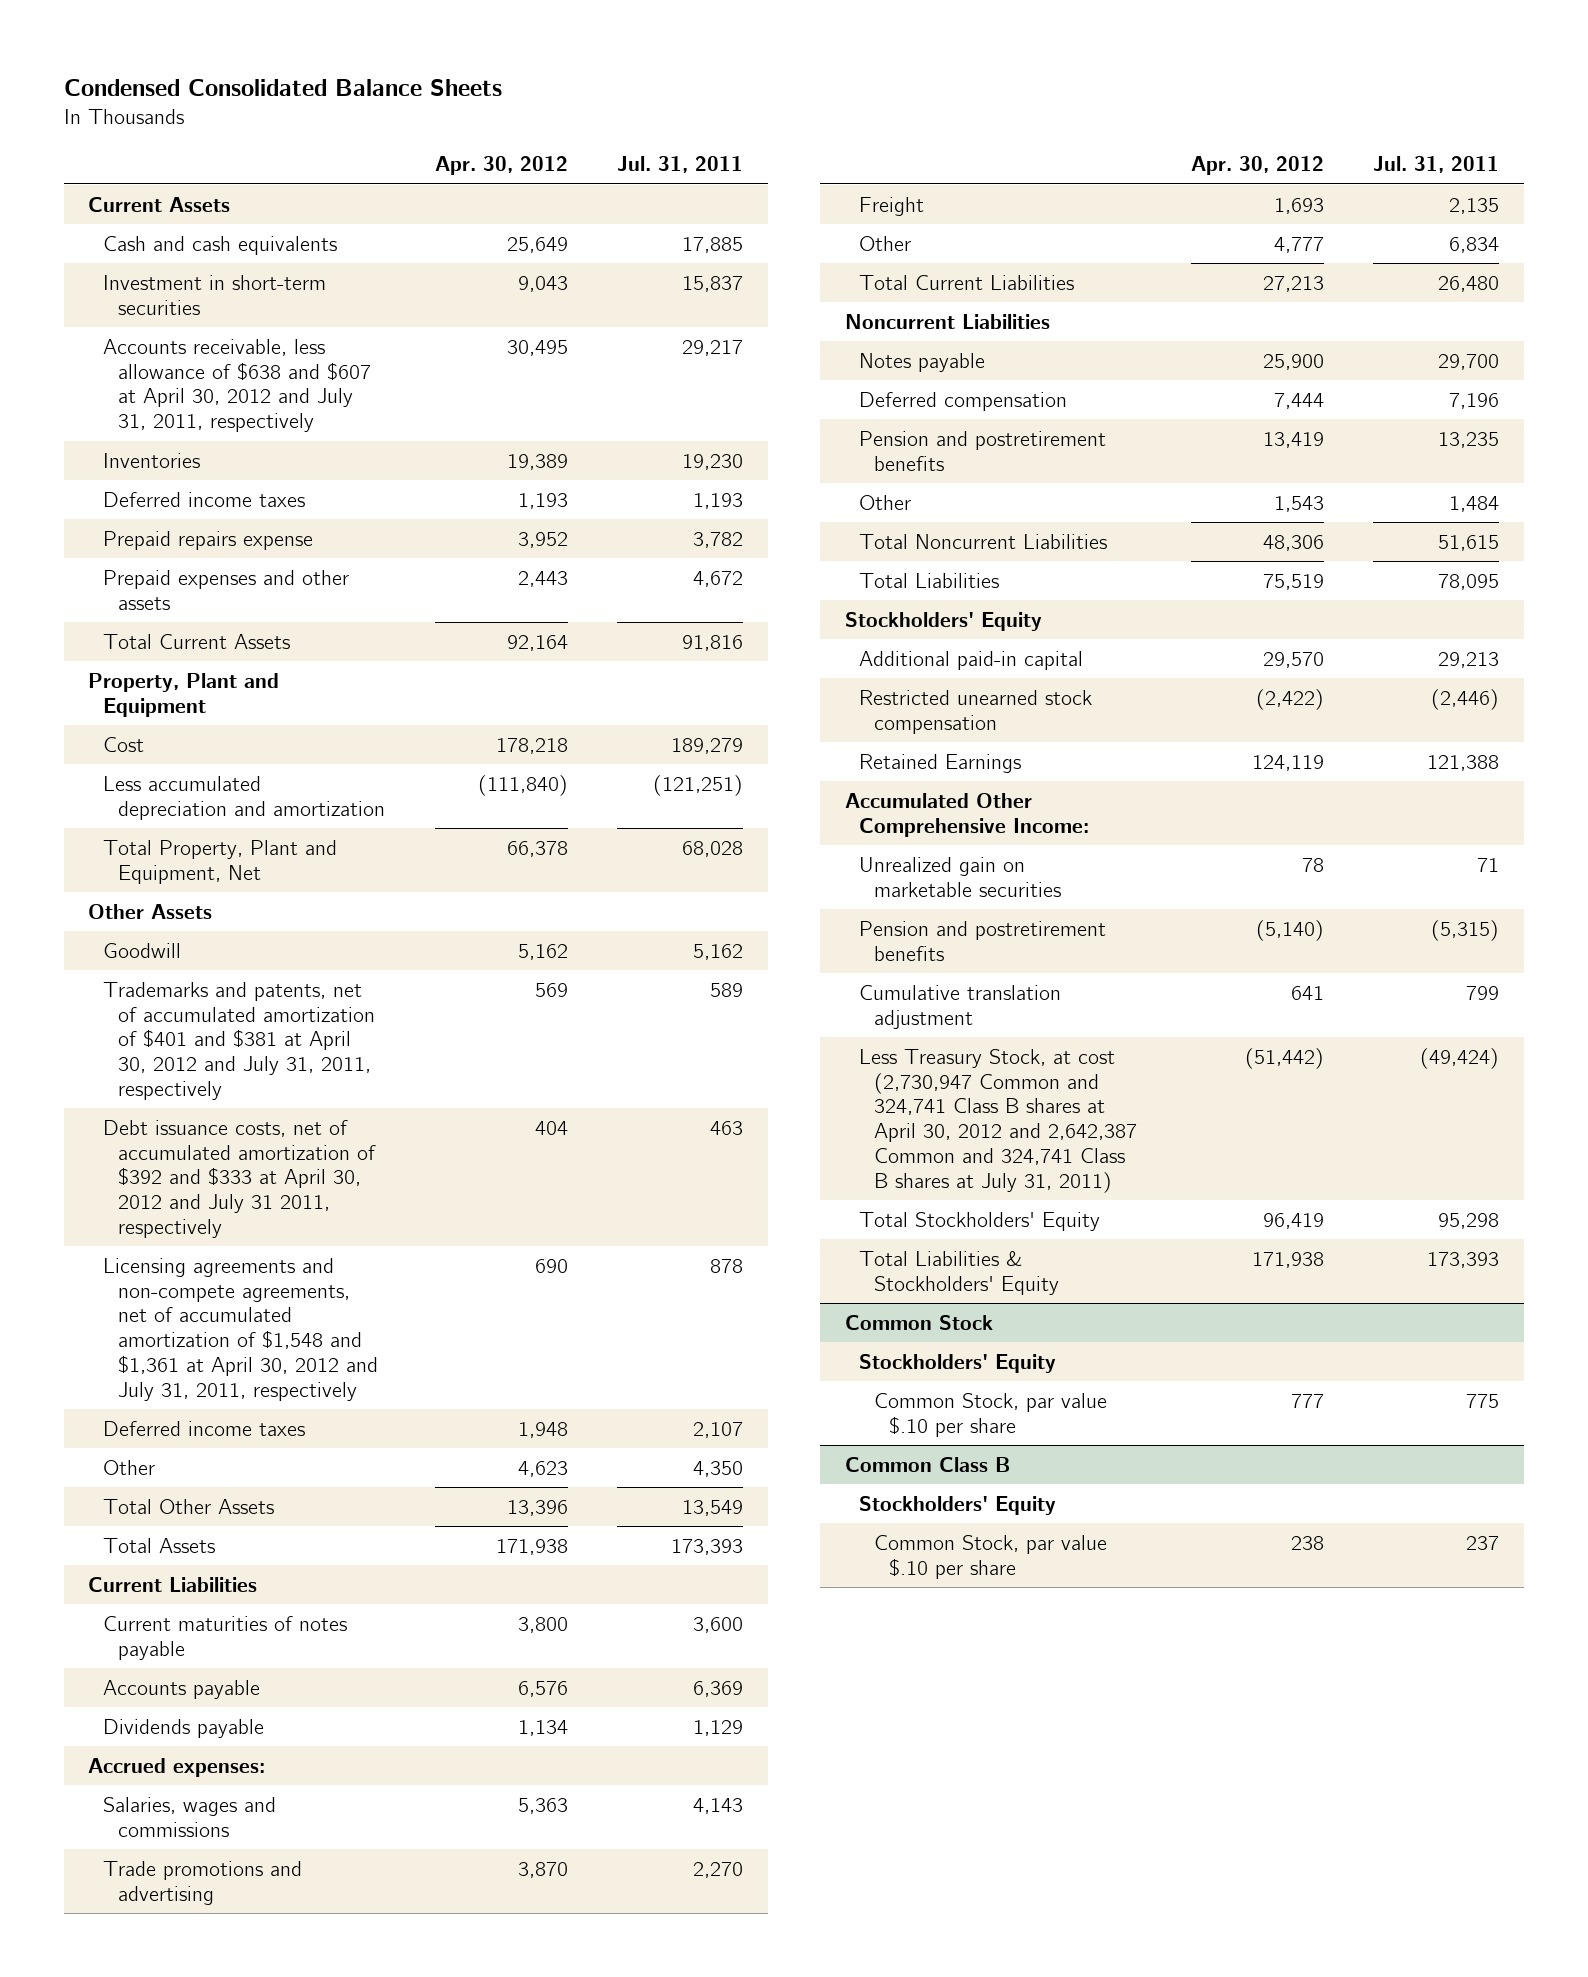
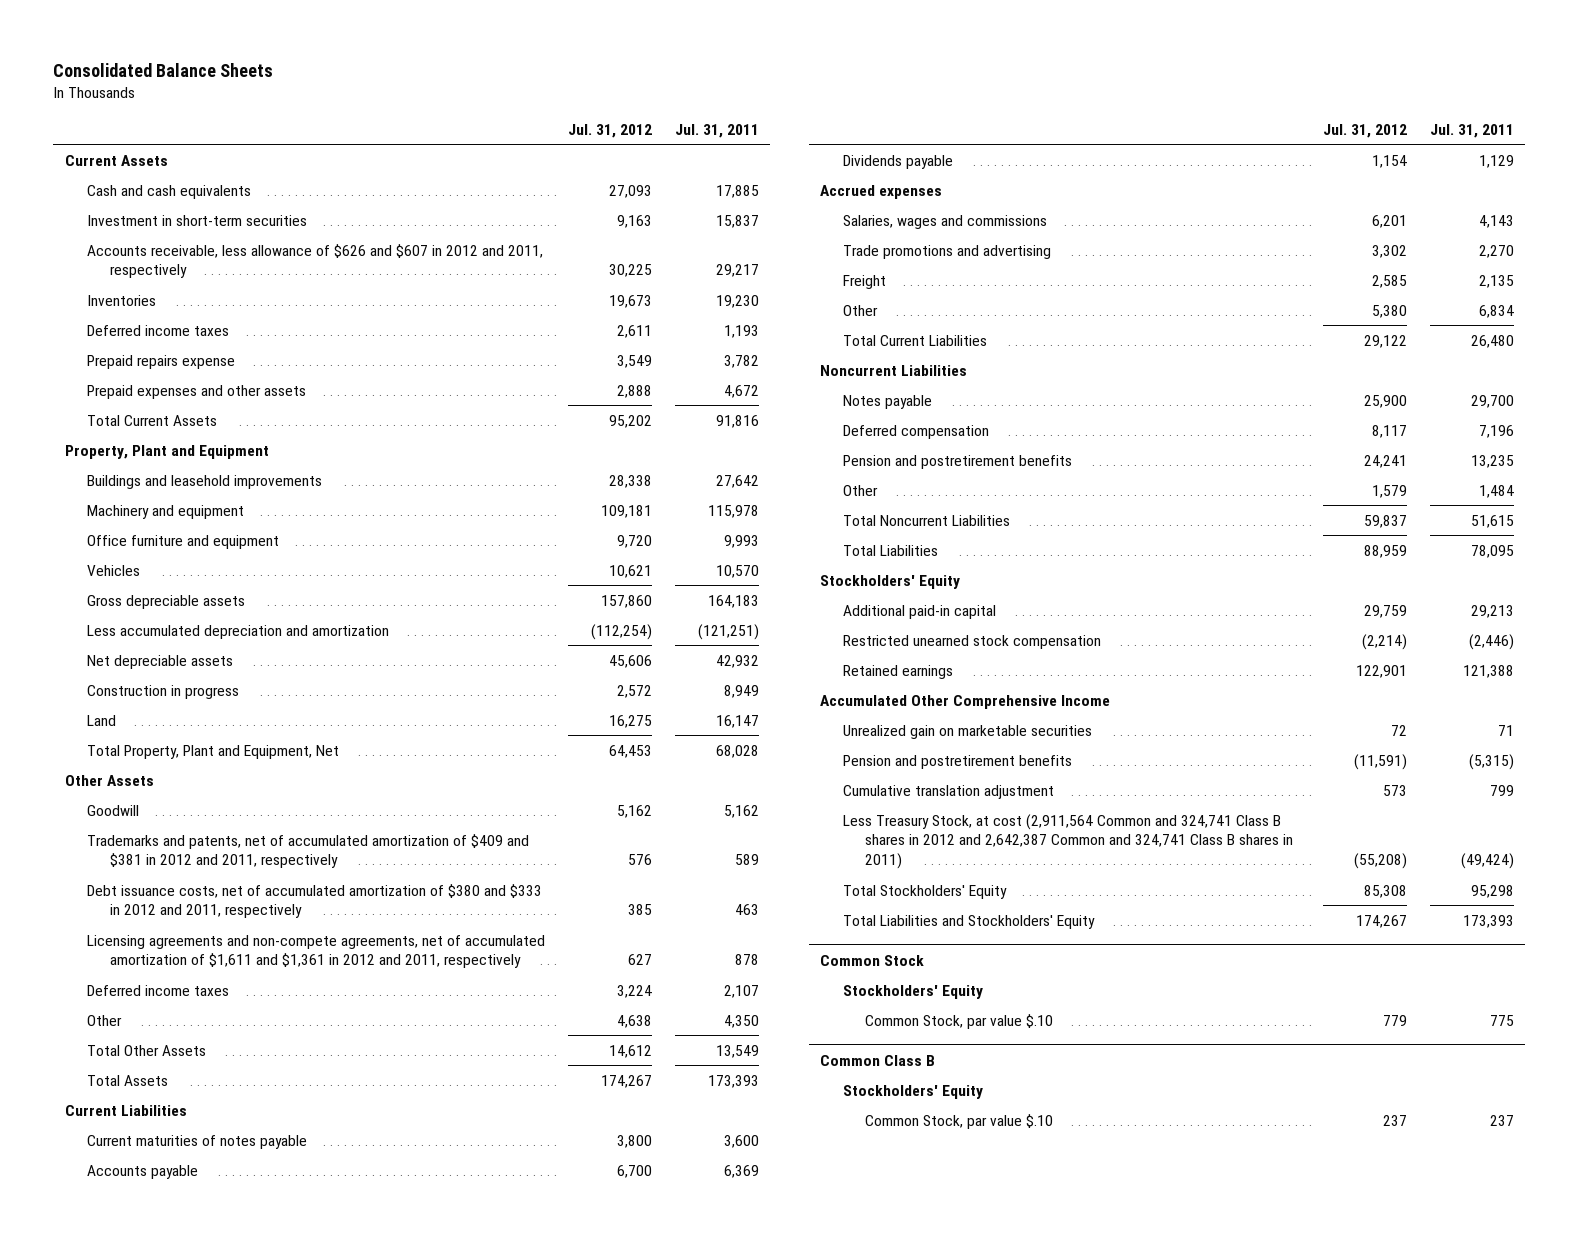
- Condensed Consolidated Balance Sheets
+ Consolidated Balance Sheets
- | Apr. 30, 2012 | Jul. 31, 2011
+ | Jul. 31, 2012 | Jul. 31, 2011
- Accounts receivable, less allowance of $638 and $607 at April 30, 2012 and July 31, 2011, respectively | 30,495 | 29,217
+ Accounts receivable, less allowance of $626 and $607 in 2012 and 2011, respectively | 30,225 | 29,217
- Cost | 178,218 | 189,279
+ Buildings and leasehold improvements | 28,338 | 27,642
+ Machinery and equipment | 109,181 | 115,978
+ Office furniture and equipment | 9,720 | 9,993
+ Vehicles | 10,621 | 10,570
+ Gross depreciable assets | 157,860 | 164,183
+ Net depreciable assets | 45,606 | 42,932
+ Construction in progress | 2,572 | 8,949
+ Land | 16,275 | 16,147
- Trademarks and patents, net of accumulated amortization of $401 and $381 at April 30, 2012 and July 31, 2011, respectively | 569 | 589
- Debt issuance costs, net of accumulated amortization of $392 and $333 at April 30, 2012 and July 31 2011, respectively | 404 | 463
- Licensing agreements and non-compete agreements, net of accumulated amortization of $1,548 and $1,361 at April 30, 2012 and July 31, 2011, respectively | 690 | 878
+ Trademarks and patents, net of accumulated amortization of $409 and $381 in 2012 and 2011, respectively | 576 | 589
+ Debt issuance costs, net of accumulated amortization of $380 and $333 in 2012 and 2011, respectively | 385 | 463
+ Licensing agreements and non-compete agreements, net of accumulated amortization of $1,611 and $1,361 in 2012 and 2011, respectively | 627 | 878
- Accrued expenses:
+ Accrued expenses
- Retained Earnings | 124,119 | 121,388
- Accumulated Other Comprehensive Income:
+ Retained earnings | 122,901 | 121,388
+ Accumulated Other Comprehensive Income
- Less Treasury Stock, at cost (2,730,947 Common and 324,741 Class B shares at April 30, 2012 and 2,642,387 Common and 324,741 Class B shares at July 31, 2011) | (51,442) | (49,424)
+ Less Treasury Stock, at cost (2,911,564 Common and 324,741 Class B shares in 2012 and 2,642,387 Common and 324,741 Class B shares in 2011) | (55,208) | (49,424)
- Total Liabilities & Stockholders' Equity | 171,938 | 173,393
+ Total Liabilities and Stockholders' Equity | 174,267 | 173,393
@ Common Stock
- Common Stock, par value $.10 per share | 777 | 775
+ Common Stock, par value $.10 | 779 | 775
@ Common Class B
- Common Stock, par value $.10 per share | 238 | 237
+ Common Stock, par value $.10 | 237 | 237

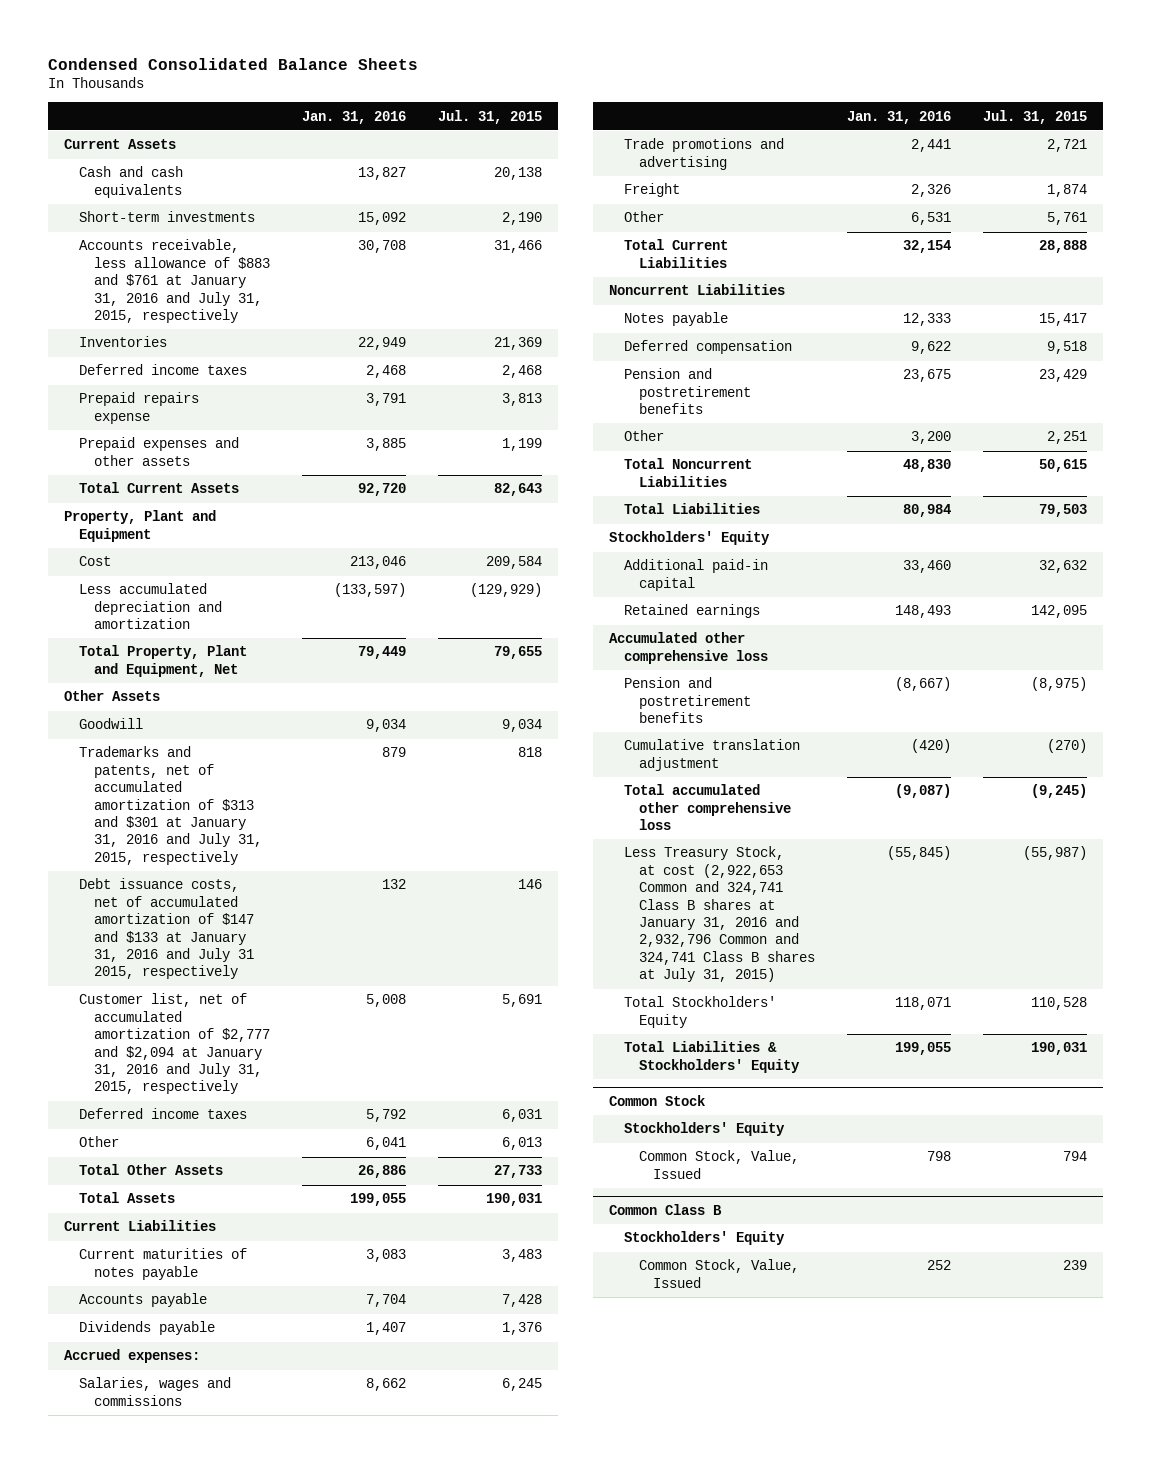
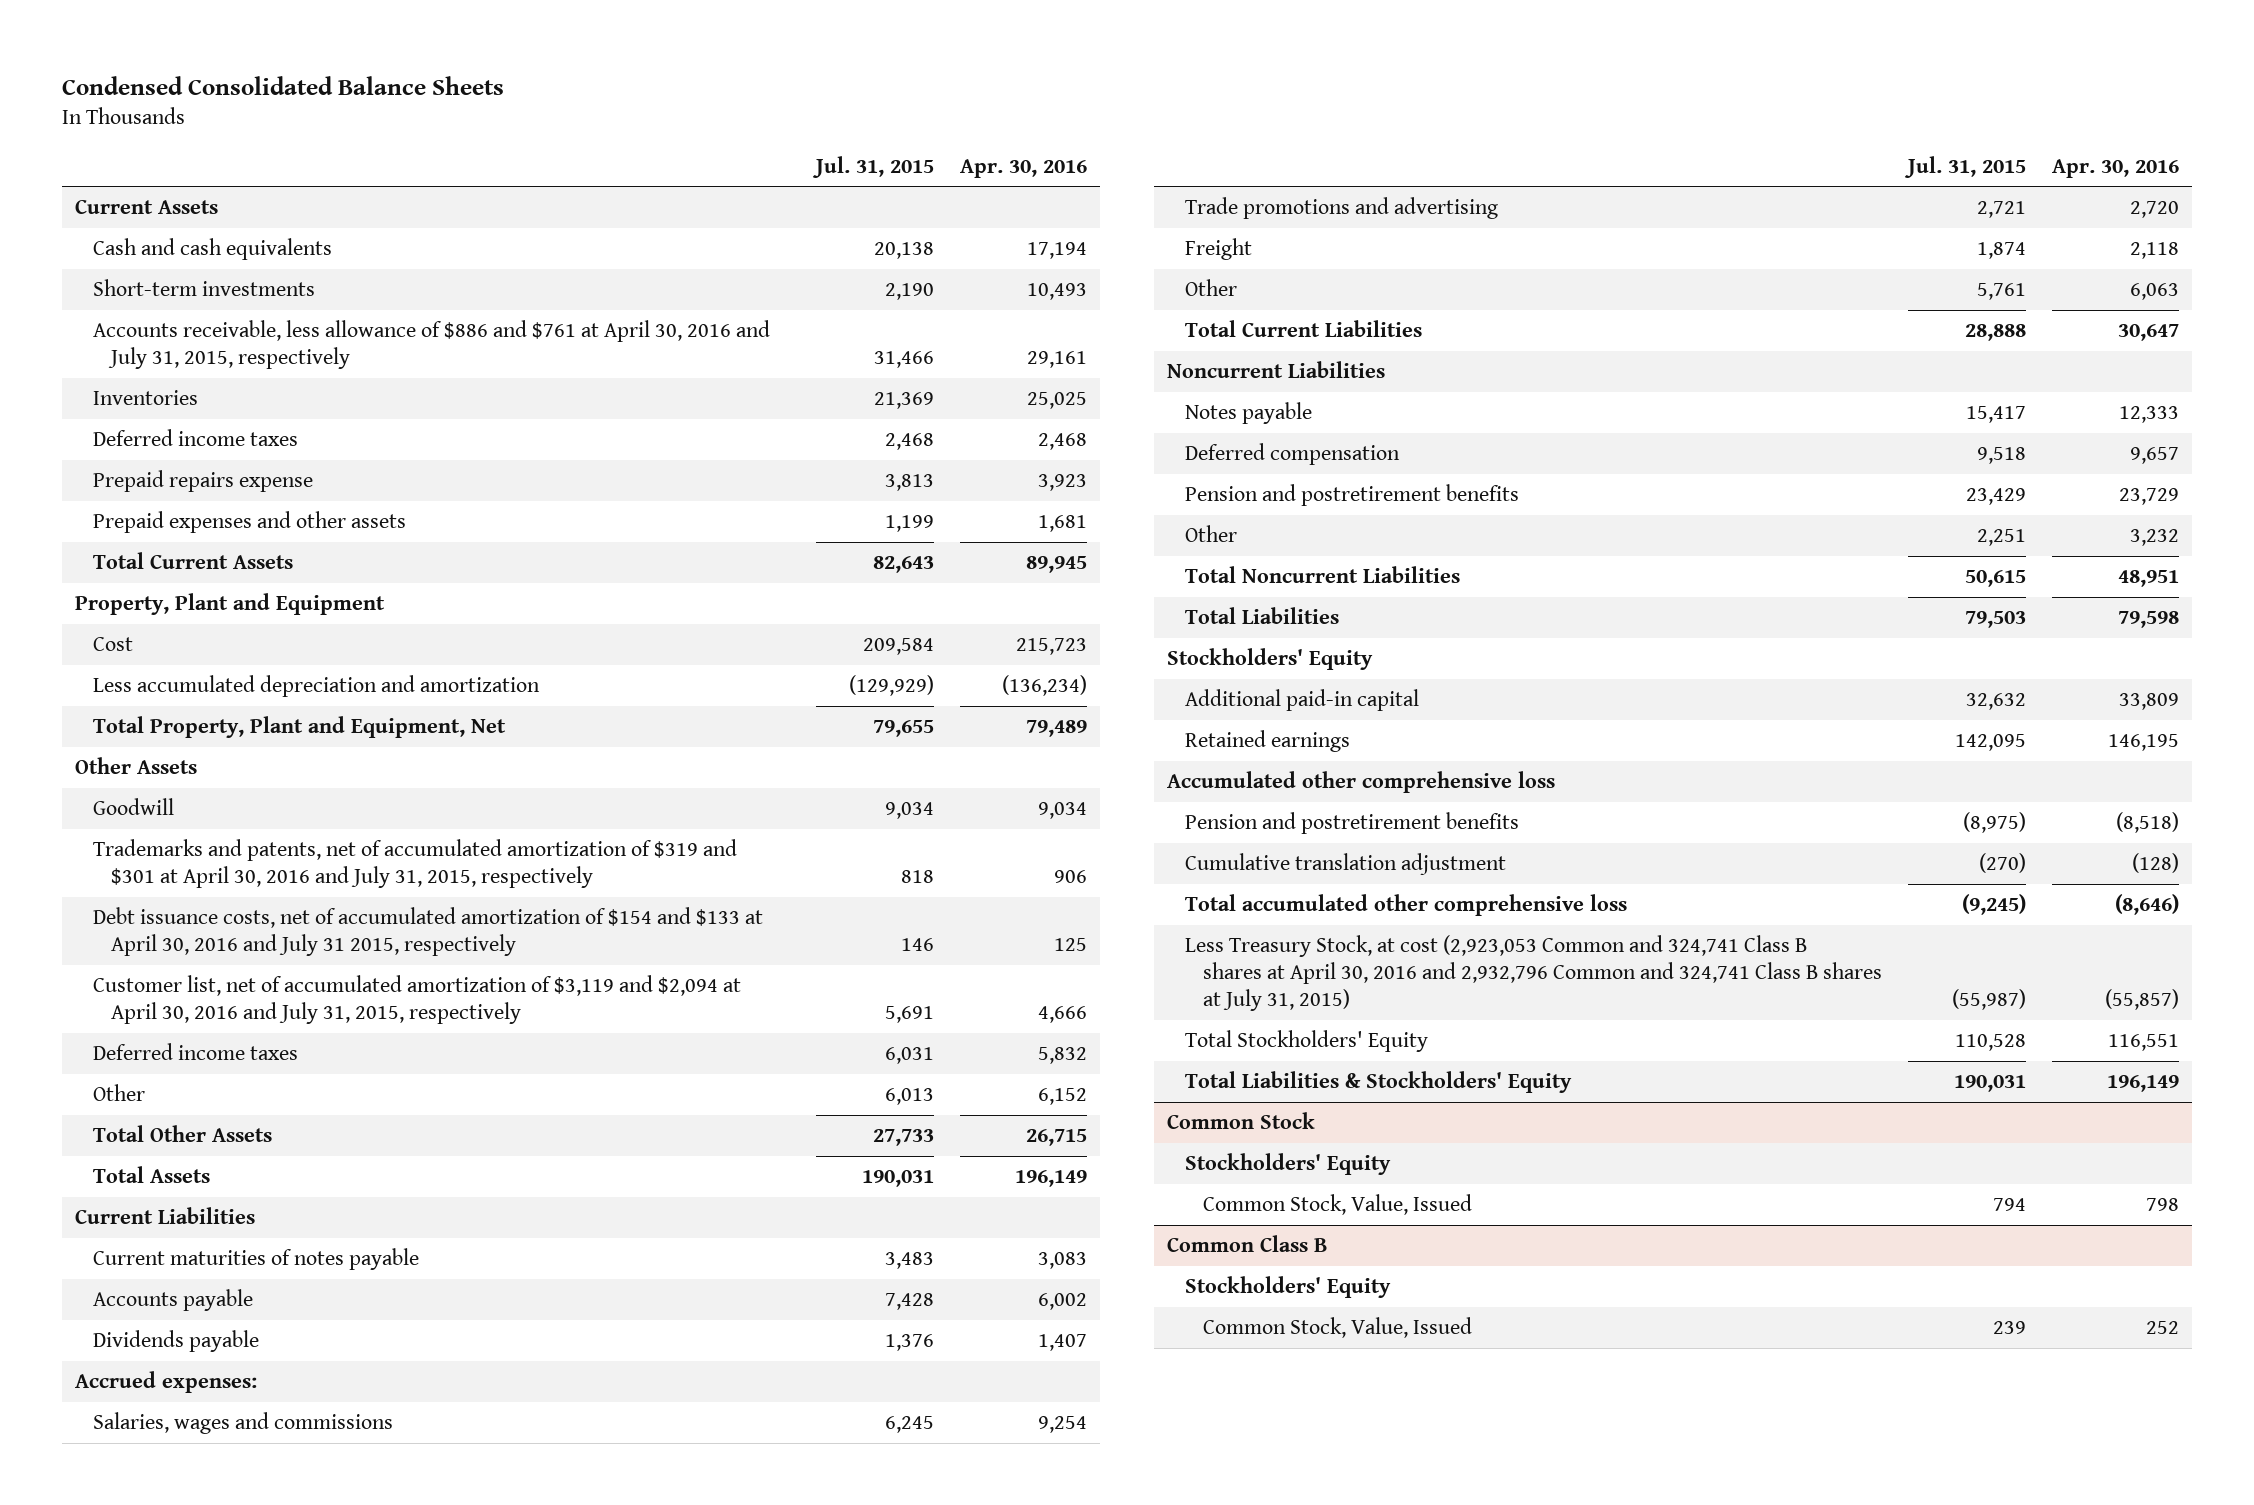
- | Jan. 31, 2016 | Jul. 31, 2015
+ | Jul. 31, 2015 | Apr. 30, 2016
- Accounts receivable, less allowance of $883 and $761 at January 31, 2016 and July 31, 2015, respectively | 30,708 | 31,466
+ Accounts receivable, less allowance of $886 and $761 at April 30, 2016 and July 31, 2015, respectively | 31,466 | 29,161
- Trademarks and patents, net of accumulated amortization of $313 and $301 at January 31, 2016 and July 31, 2015, respectively | 879 | 818
- Debt issuance costs, net of accumulated amortization of $147 and $133 at January 31, 2016 and July 31 2015, respectively | 132 | 146
- Customer list, net of accumulated amortization of $2,777 and $2,094 at January 31, 2016 and July 31, 2015, respectively | 5,008 | 5,691
+ Trademarks and patents, net of accumulated amortization of $319 and $301 at April 30, 2016 and July 31, 2015, respectively | 818 | 906
+ Debt issuance costs, net of accumulated amortization of $154 and $133 at April 30, 2016 and July 31 2015, respectively | 146 | 125
+ Customer list, net of accumulated amortization of $3,119 and $2,094 at April 30, 2016 and July 31, 2015, respectively | 5,691 | 4,666
- Less Treasury Stock, at cost (2,922,653 Common and 324,741 Class B shares at January 31, 2016 and 2,932,796 Common and 324,741 Class B shares at July 31, 2015) | (55,845) | (55,987)
+ Less Treasury Stock, at cost (2,923,053 Common and 324,741 Class B shares at April 30, 2016 and 2,932,796 Common and 324,741 Class B shares at July 31, 2015) | (55,987) | (55,857)

